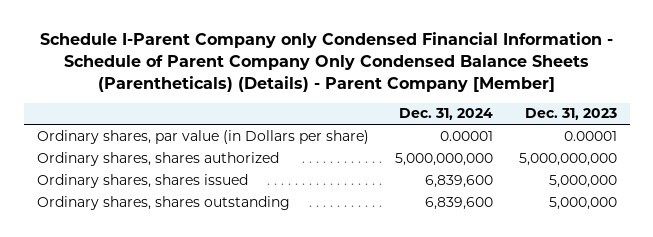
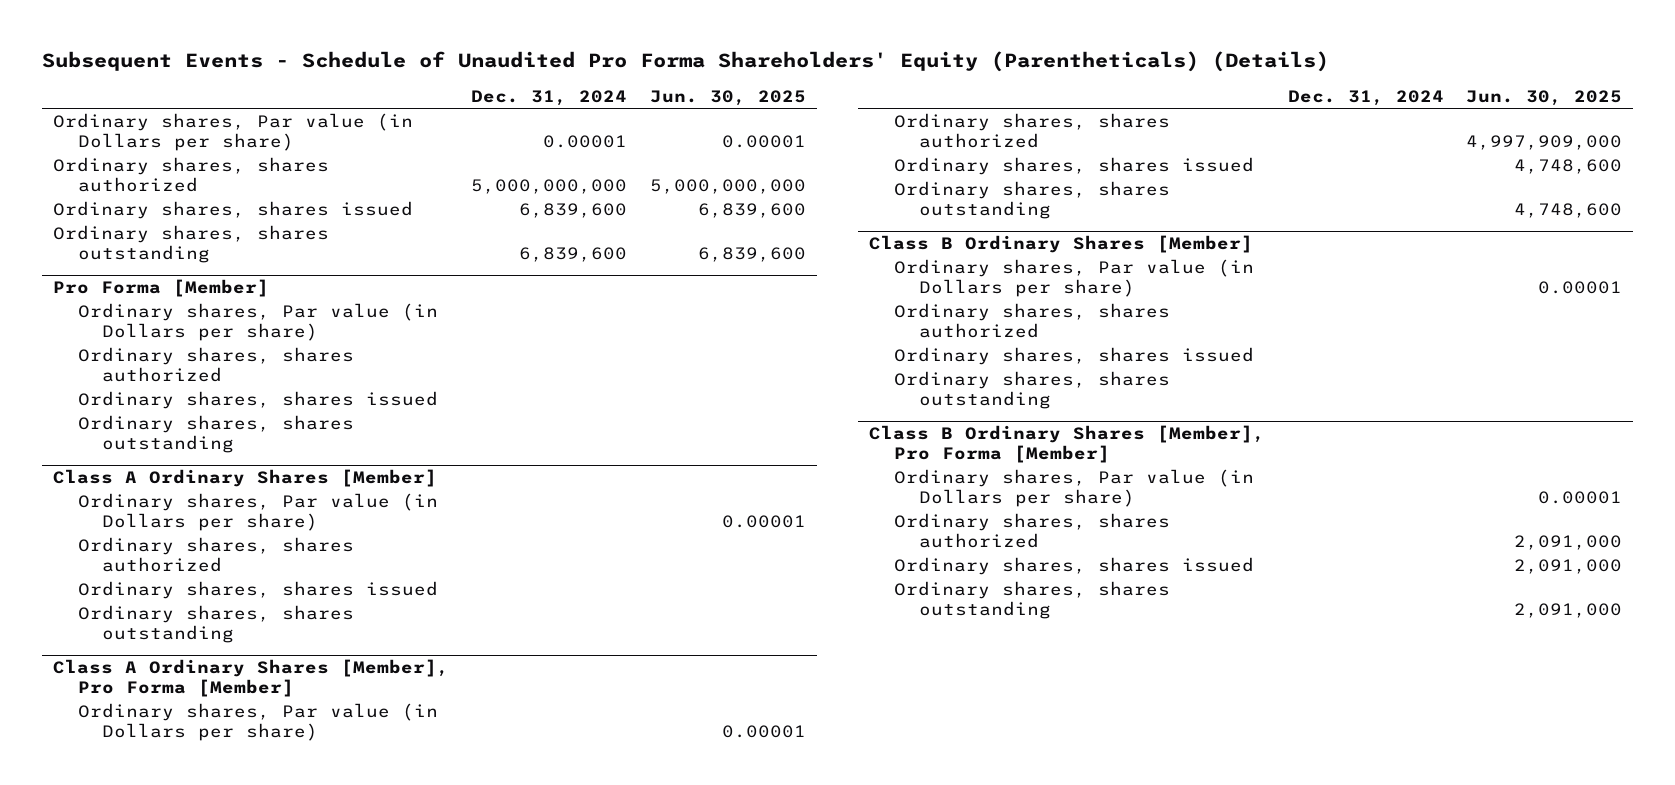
- Schedule I-Parent Company only Condensed Financial Information - Schedule of Parent Company Only Condensed Balance Sheets (Parentheticals) (Details) - Parent Company [Member]
+ Subsequent Events - Schedule of Unaudited Pro Forma Shareholders' Equity (Parentheticals) (Details)
- | Dec. 31, 2024 | Dec. 31, 2023
+ | Dec. 31, 2024 | Jun. 30, 2025
- Ordinary shares, par value (in Dollars per share) | 0.00001 | 0.00001
+ Ordinary shares, Par value (in Dollars per share) | 0.00001 | 0.00001
+ Pro Forma [Member]
+ Ordinary shares, Par value (in Dollars per share)
+ Ordinary shares, shares authorized
+ Ordinary shares, shares issued
+ Ordinary shares, shares outstanding
+ Class A Ordinary Shares [Member]
+ Ordinary shares, Par value (in Dollars per share) | | 0.00001
+ Ordinary shares, shares authorized
+ Ordinary shares, shares issued
+ Ordinary shares, shares outstanding
+ Class A Ordinary Shares [Member], Pro Forma [Member]
+ Ordinary shares, Par value (in Dollars per share) | | 0.00001
+ Ordinary shares, shares authorized | | 4,997,909,000
+ Ordinary shares, shares issued | | 4,748,600
+ Ordinary shares, shares outstanding | | 4,748,600
+ Class B Ordinary Shares [Member]
+ Ordinary shares, Par value (in Dollars per share) | | 0.00001
+ Ordinary shares, shares authorized
+ Ordinary shares, shares issued
+ Ordinary shares, shares outstanding
+ Class B Ordinary Shares [Member], Pro Forma [Member]
+ Ordinary shares, Par value (in Dollars per share) | | 0.00001
+ Ordinary shares, shares authorized | | 2,091,000
+ Ordinary shares, shares issued | | 2,091,000
+ Ordinary shares, shares outstanding | | 2,091,000

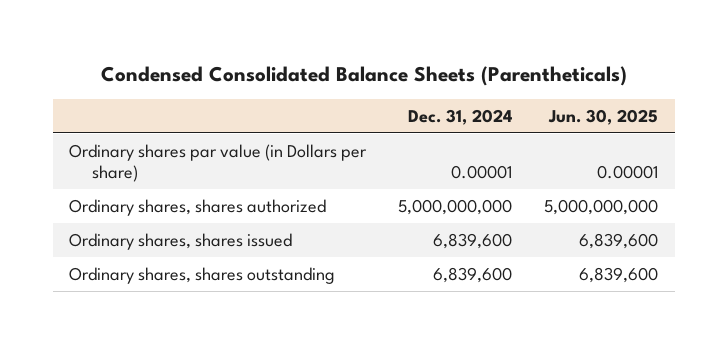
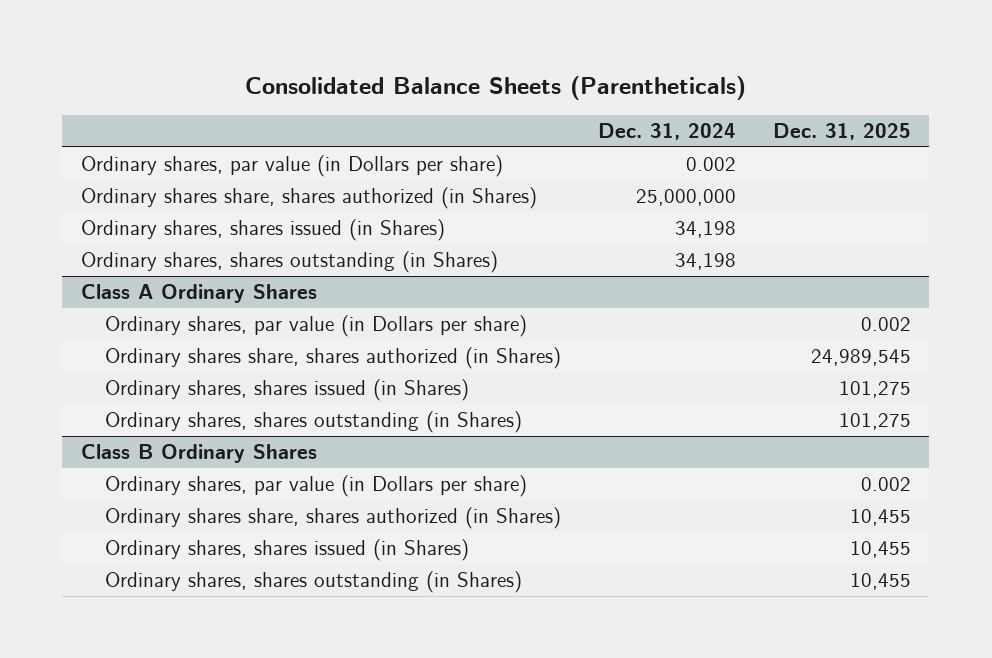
- Condensed Consolidated Balance Sheets (Parentheticals)
+ Consolidated Balance Sheets (Parentheticals)
- | Dec. 31, 2024 | Jun. 30, 2025
+ | Dec. 31, 2024 | Dec. 31, 2025
- Ordinary shares par value (in Dollars per share) | 0.00001 | 0.00001
- Ordinary shares, shares authorized | 5,000,000,000 | 5,000,000,000
- Ordinary shares, shares issued | 6,839,600 | 6,839,600
- Ordinary shares, shares outstanding | 6,839,600 | 6,839,600
+ Ordinary shares, par value (in Dollars per share) | 0.002 |
+ Ordinary shares share, shares authorized (in Shares) | 25,000,000 |
+ Ordinary shares, shares issued (in Shares) | 34,198 |
+ Ordinary shares, shares outstanding (in Shares) | 34,198 |
+ Class A Ordinary Shares
+ Ordinary shares, par value (in Dollars per share) | | 0.002
+ Ordinary shares share, shares authorized (in Shares) | | 24,989,545
+ Ordinary shares, shares issued (in Shares) | | 101,275
+ Ordinary shares, shares outstanding (in Shares) | | 101,275
+ Class B Ordinary Shares
+ Ordinary shares, par value (in Dollars per share) | | 0.002
+ Ordinary shares share, shares authorized (in Shares) | | 10,455
+ Ordinary shares, shares issued (in Shares) | | 10,455
+ Ordinary shares, shares outstanding (in Shares) | | 10,455

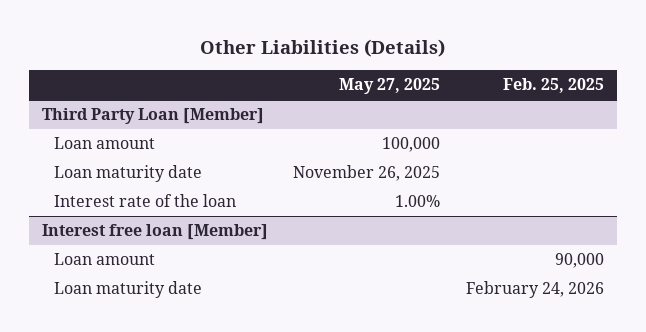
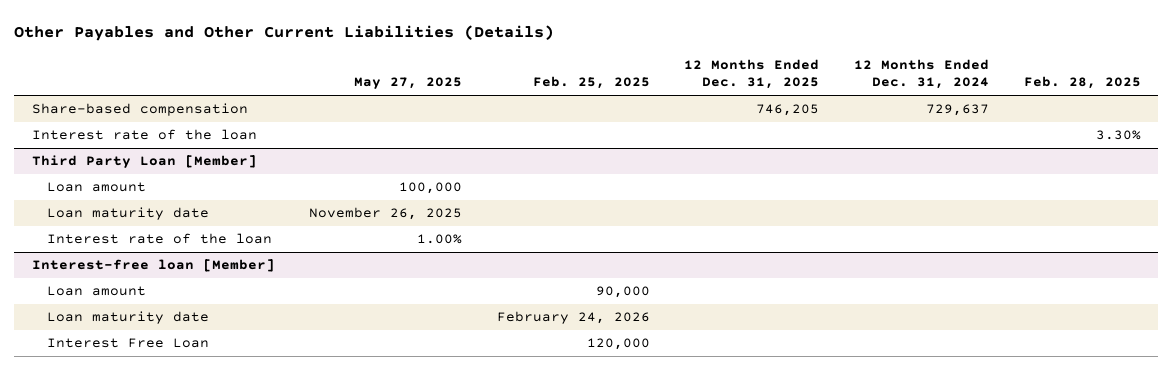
- Other Liabilities (Details)
+ Other Payables and Other Current Liabilities (Details)
- | May 27, 2025 | Feb. 25, 2025
+ | May 27, 2025 | Feb. 25, 2025 | 12 Months Ended Dec. 31, 2025 | 12 Months Ended Dec. 31, 2024 | Feb. 28, 2025
+ Share-based compensation | | | 746,205 | 729,637 |
+ Interest rate of the loan | | | | | 3.30%
- Interest free loan [Member]
+ Interest-free loan [Member]
+ Interest Free Loan | | 120,000 | | |

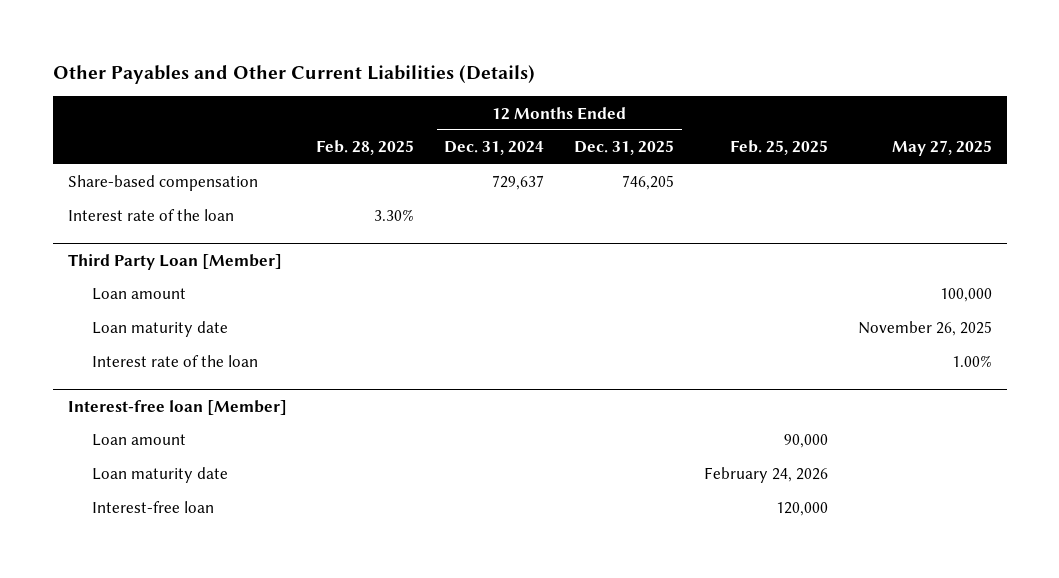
- | May 27, 2025 | Feb. 25, 2025 | 12 Months Ended Dec. 31, 2025 | 12 Months Ended Dec. 31, 2024 | Feb. 28, 2025
+ | Feb. 28, 2025 | 12 Months Ended Dec. 31, 2024 | 12 Months Ended Dec. 31, 2025 | Feb. 25, 2025 | May 27, 2025
@ Interest-free loan [Member]
- Interest Free Loan | | 120,000 | | |
+ Interest-free loan | | | | 120,000 |

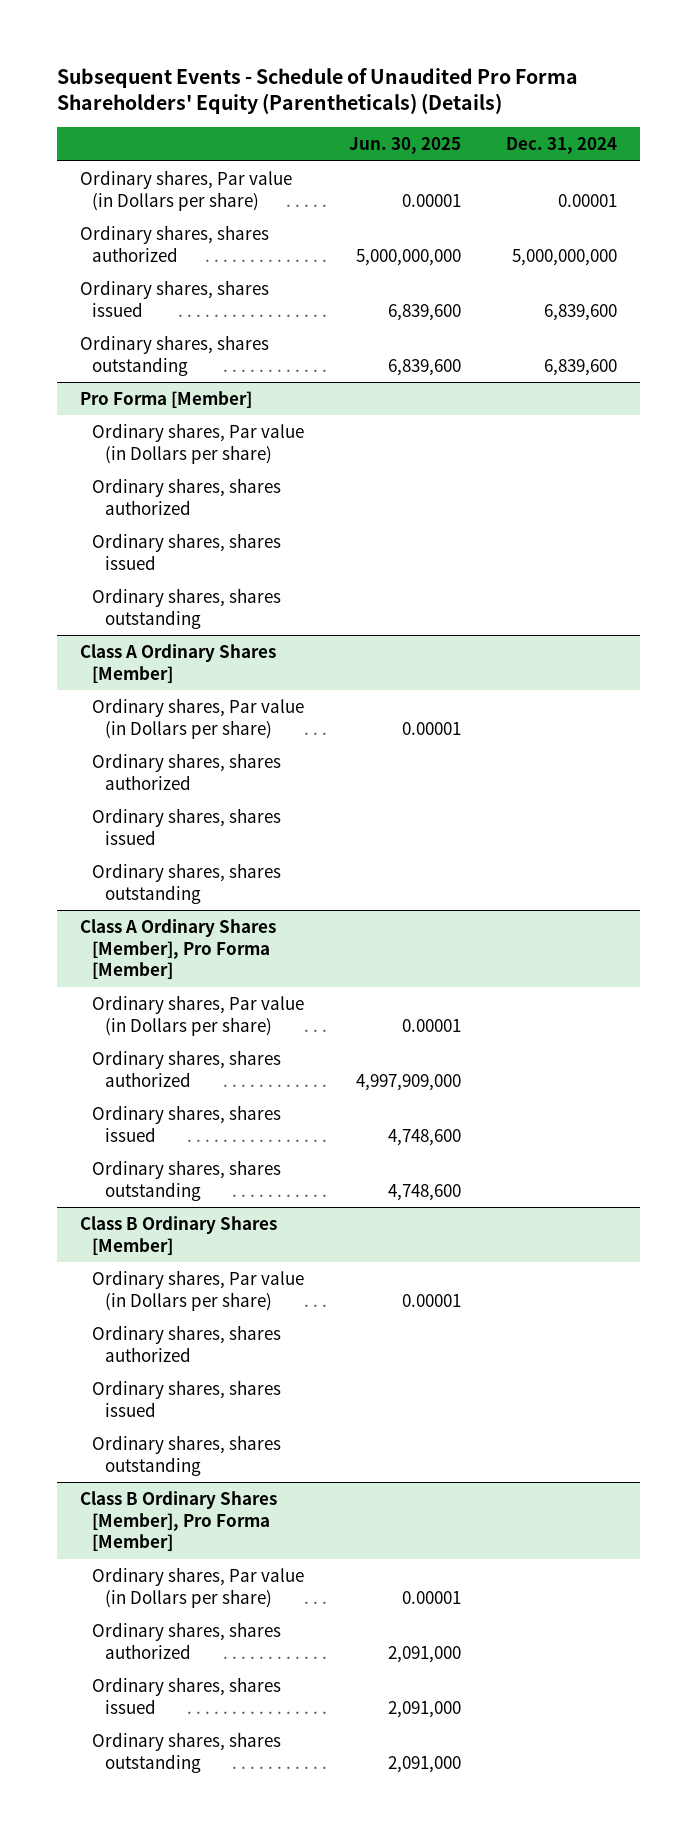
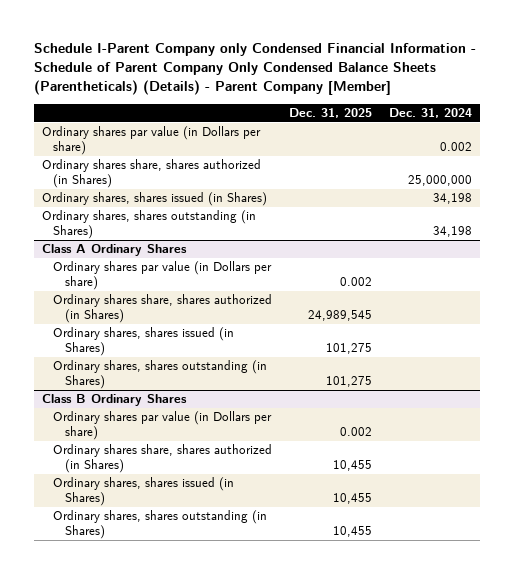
- Subsequent Events - Schedule of Unaudited Pro Forma Shareholders' Equity (Parentheticals) (Details)
+ Schedule I-Parent Company only Condensed Financial Information - Schedule of Parent Company Only Condensed Balance Sheets (Parentheticals) (Details) - Parent Company [Member]
- | Jun. 30, 2025 | Dec. 31, 2024
+ | Dec. 31, 2025 | Dec. 31, 2024
- Ordinary shares, Par value (in Dollars per share) | 0.00001 | 0.00001
- Ordinary shares, shares authorized | 5,000,000,000 | 5,000,000,000
- Ordinary shares, shares issued | 6,839,600 | 6,839,600
- Ordinary shares, shares outstanding | 6,839,600 | 6,839,600
- Pro Forma [Member]
- Ordinary shares, Par value (in Dollars per share)
- Ordinary shares, shares authorized
- Ordinary shares, shares issued
- Ordinary shares, shares outstanding
- Class A Ordinary Shares [Member]
- Ordinary shares, Par value (in Dollars per share) | 0.00001 |
- Ordinary shares, shares authorized
- Ordinary shares, shares issued
- Ordinary shares, shares outstanding
- Class A Ordinary Shares [Member], Pro Forma [Member]
- Ordinary shares, Par value (in Dollars per share) | 0.00001 |
- Ordinary shares, shares authorized | 4,997,909,000 |
- Ordinary shares, shares issued | 4,748,600 |
- Ordinary shares, shares outstanding | 4,748,600 |
- Class B Ordinary Shares [Member]
- Ordinary shares, Par value (in Dollars per share) | 0.00001 |
- Ordinary shares, shares authorized
- Ordinary shares, shares issued
- Ordinary shares, shares outstanding
- Class B Ordinary Shares [Member], Pro Forma [Member]
- Ordinary shares, Par value (in Dollars per share) | 0.00001 |
- Ordinary shares, shares authorized | 2,091,000 |
- Ordinary shares, shares issued | 2,091,000 |
- Ordinary shares, shares outstanding | 2,091,000 |
+ Ordinary shares par value (in Dollars per share) | | 0.002
+ Ordinary shares share, shares authorized (in Shares) | | 25,000,000
+ Ordinary shares, shares issued (in Shares) | | 34,198
+ Ordinary shares, shares outstanding (in Shares) | | 34,198
+ Class A Ordinary Shares
+ Ordinary shares par value (in Dollars per share) | 0.002 |
+ Ordinary shares share, shares authorized (in Shares) | 24,989,545 |
+ Ordinary shares, shares issued (in Shares) | 101,275 |
+ Ordinary shares, shares outstanding (in Shares) | 101,275 |
+ Class B Ordinary Shares
+ Ordinary shares par value (in Dollars per share) | 0.002 |
+ Ordinary shares share, shares authorized (in Shares) | 10,455 |
+ Ordinary shares, shares issued (in Shares) | 10,455 |
+ Ordinary shares, shares outstanding (in Shares) | 10,455 |

